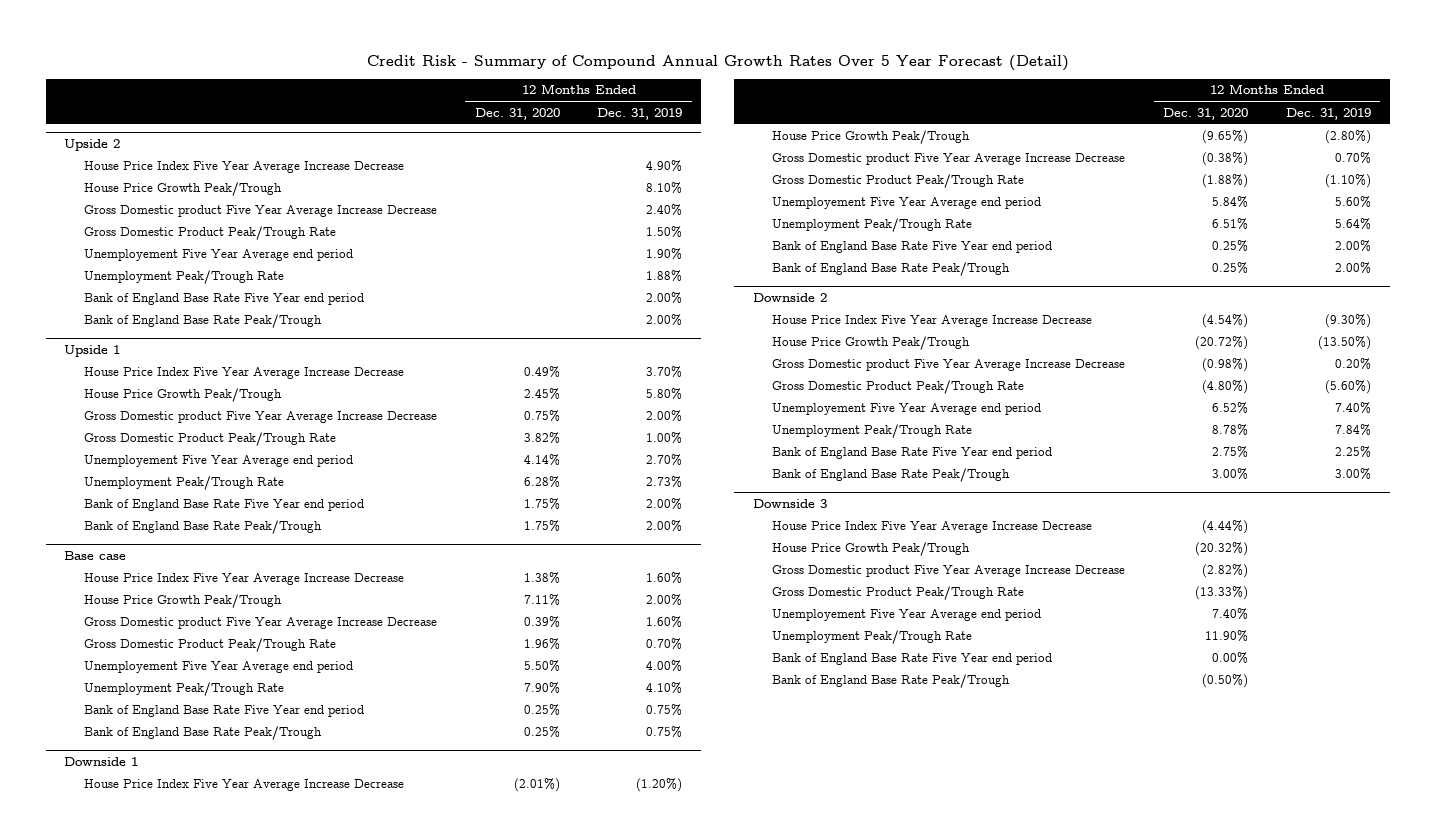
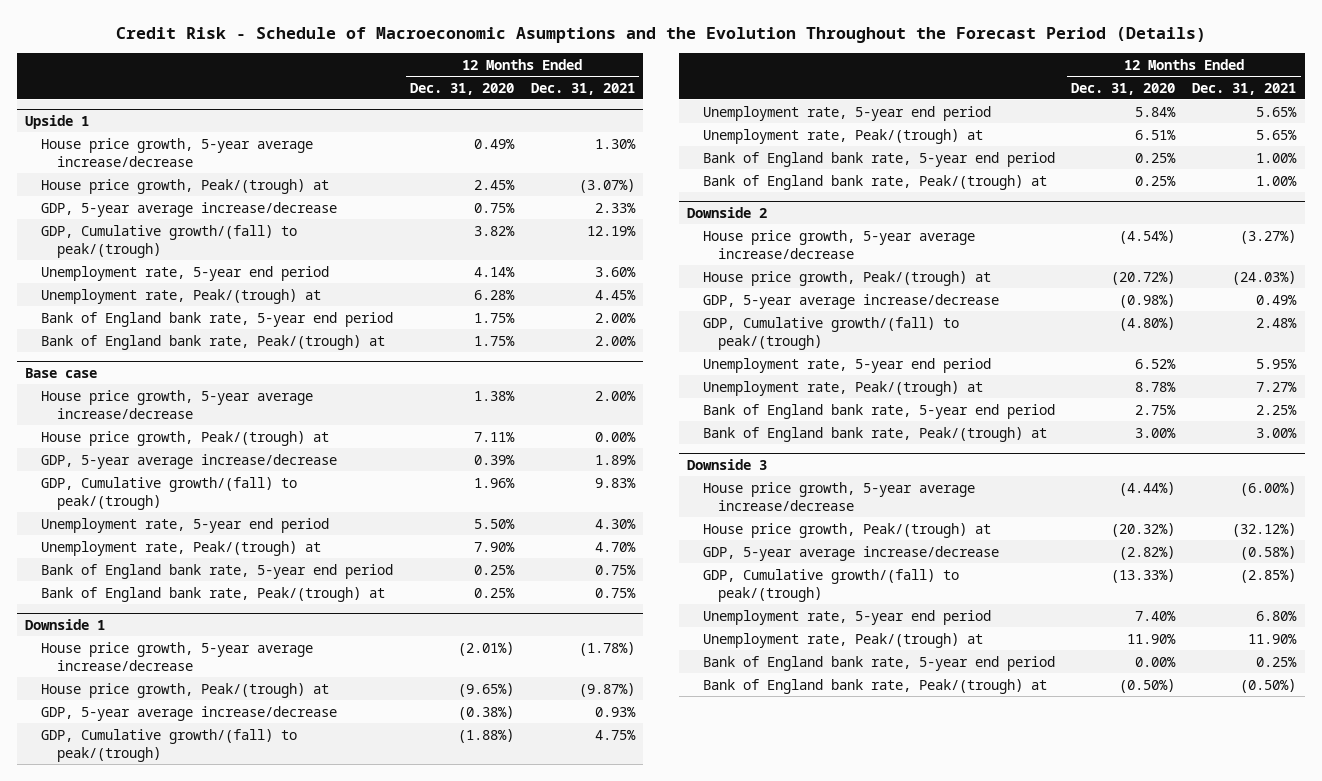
- Credit Risk - Summary of Compound Annual Growth Rates Over 5 Year Forecast (Detail)
+ Credit Risk - Schedule of Macroeconomic Asumptions and the Evolution Throughout the Forecast Period (Details)
- | 12 Months Ended Dec. 31, 2020 | 12 Months Ended Dec. 31, 2019
+ | 12 Months Ended Dec. 31, 2020 | 12 Months Ended Dec. 31, 2021
- Upside 2
- House Price Index Five Year Average Increase Decrease | | 4.90%
- House Price Growth Peak/Trough | | 8.10%
- Gross Domestic product Five Year Average Increase Decrease | | 2.40%
- Gross Domestic Product Peak/Trough Rate | | 1.50%
- Unemployement Five Year Average end period | | 1.90%
- Unemployment Peak/Trough Rate | | 1.88%
- Bank of England Base Rate Five Year end period | | 2.00%
- Bank of England Base Rate Peak/Trough | | 2.00%
@ Upside 1
- House Price Index Five Year Average Increase Decrease | 0.49% | 3.70%
- House Price Growth Peak/Trough | 2.45% | 5.80%
- Gross Domestic product Five Year Average Increase Decrease | 0.75% | 2.00%
- Gross Domestic Product Peak/Trough Rate | 3.82% | 1.00%
- Unemployement Five Year Average end period | 4.14% | 2.70%
- Unemployment Peak/Trough Rate | 6.28% | 2.73%
- Bank of England Base Rate Five Year end period | 1.75% | 2.00%
- Bank of England Base Rate Peak/Trough | 1.75% | 2.00%
+ House price growth, 5-year average increase/decrease | 0.49% | 1.30%
+ House price growth, Peak/(trough) at | 2.45% | (3.07%)
+ GDP, 5-year average increase/decrease | 0.75% | 2.33%
+ GDP, Cumulative growth/(fall) to peak/(trough) | 3.82% | 12.19%
+ Unemployment rate, 5-year end period | 4.14% | 3.60%
+ Unemployment rate, Peak/(trough) at | 6.28% | 4.45%
+ Bank of England bank rate, 5-year end period | 1.75% | 2.00%
+ Bank of England bank rate, Peak/(trough) at | 1.75% | 2.00%
@ Base case
- House Price Index Five Year Average Increase Decrease | 1.38% | 1.60%
- House Price Growth Peak/Trough | 7.11% | 2.00%
- Gross Domestic product Five Year Average Increase Decrease | 0.39% | 1.60%
- Gross Domestic Product Peak/Trough Rate | 1.96% | 0.70%
- Unemployement Five Year Average end period | 5.50% | 4.00%
- Unemployment Peak/Trough Rate | 7.90% | 4.10%
- Bank of England Base Rate Five Year end period | 0.25% | 0.75%
- Bank of England Base Rate Peak/Trough | 0.25% | 0.75%
+ House price growth, 5-year average increase/decrease | 1.38% | 2.00%
+ House price growth, Peak/(trough) at | 7.11% | 0.00%
+ GDP, 5-year average increase/decrease | 0.39% | 1.89%
+ GDP, Cumulative growth/(fall) to peak/(trough) | 1.96% | 9.83%
+ Unemployment rate, 5-year end period | 5.50% | 4.30%
+ Unemployment rate, Peak/(trough) at | 7.90% | 4.70%
+ Bank of England bank rate, 5-year end period | 0.25% | 0.75%
+ Bank of England bank rate, Peak/(trough) at | 0.25% | 0.75%
@ Downside 1
- House Price Index Five Year Average Increase Decrease | (2.01%) | (1.20%)
- House Price Growth Peak/Trough | (9.65%) | (2.80%)
- Gross Domestic product Five Year Average Increase Decrease | (0.38%) | 0.70%
- Gross Domestic Product Peak/Trough Rate | (1.88%) | (1.10%)
- Unemployement Five Year Average end period | 5.84% | 5.60%
- Unemployment Peak/Trough Rate | 6.51% | 5.64%
- Bank of England Base Rate Five Year end period | 0.25% | 2.00%
- Bank of England Base Rate Peak/Trough | 0.25% | 2.00%
+ House price growth, 5-year average increase/decrease | (2.01%) | (1.78%)
+ House price growth, Peak/(trough) at | (9.65%) | (9.87%)
+ GDP, 5-year average increase/decrease | (0.38%) | 0.93%
+ GDP, Cumulative growth/(fall) to peak/(trough) | (1.88%) | 4.75%
+ Unemployment rate, 5-year end period | 5.84% | 5.65%
+ Unemployment rate, Peak/(trough) at | 6.51% | 5.65%
+ Bank of England bank rate, 5-year end period | 0.25% | 1.00%
+ Bank of England bank rate, Peak/(trough) at | 0.25% | 1.00%
@ Downside 2
- House Price Index Five Year Average Increase Decrease | (4.54%) | (9.30%)
- House Price Growth Peak/Trough | (20.72%) | (13.50%)
- Gross Domestic product Five Year Average Increase Decrease | (0.98%) | 0.20%
- Gross Domestic Product Peak/Trough Rate | (4.80%) | (5.60%)
- Unemployement Five Year Average end period | 6.52% | 7.40%
- Unemployment Peak/Trough Rate | 8.78% | 7.84%
- Bank of England Base Rate Five Year end period | 2.75% | 2.25%
- Bank of England Base Rate Peak/Trough | 3.00% | 3.00%
+ House price growth, 5-year average increase/decrease | (4.54%) | (3.27%)
+ House price growth, Peak/(trough) at | (20.72%) | (24.03%)
+ GDP, 5-year average increase/decrease | (0.98%) | 0.49%
+ GDP, Cumulative growth/(fall) to peak/(trough) | (4.80%) | 2.48%
+ Unemployment rate, 5-year end period | 6.52% | 5.95%
+ Unemployment rate, Peak/(trough) at | 8.78% | 7.27%
+ Bank of England bank rate, 5-year end period | 2.75% | 2.25%
+ Bank of England bank rate, Peak/(trough) at | 3.00% | 3.00%
@ Downside 3
- House Price Index Five Year Average Increase Decrease | (4.44%) |
- House Price Growth Peak/Trough | (20.32%) |
- Gross Domestic product Five Year Average Increase Decrease | (2.82%) |
- Gross Domestic Product Peak/Trough Rate | (13.33%) |
- Unemployement Five Year Average end period | 7.40% |
- Unemployment Peak/Trough Rate | 11.90% |
- Bank of England Base Rate Five Year end period | 0.00% |
- Bank of England Base Rate Peak/Trough | (0.50%) |
+ House price growth, 5-year average increase/decrease | (4.44%) | (6.00%)
+ House price growth, Peak/(trough) at | (20.32%) | (32.12%)
+ GDP, 5-year average increase/decrease | (2.82%) | (0.58%)
+ GDP, Cumulative growth/(fall) to peak/(trough) | (13.33%) | (2.85%)
+ Unemployment rate, 5-year end period | 7.40% | 6.80%
+ Unemployment rate, Peak/(trough) at | 11.90% | 11.90%
+ Bank of England bank rate, 5-year end period | 0.00% | 0.25%
+ Bank of England bank rate, Peak/(trough) at | (0.50%) | (0.50%)

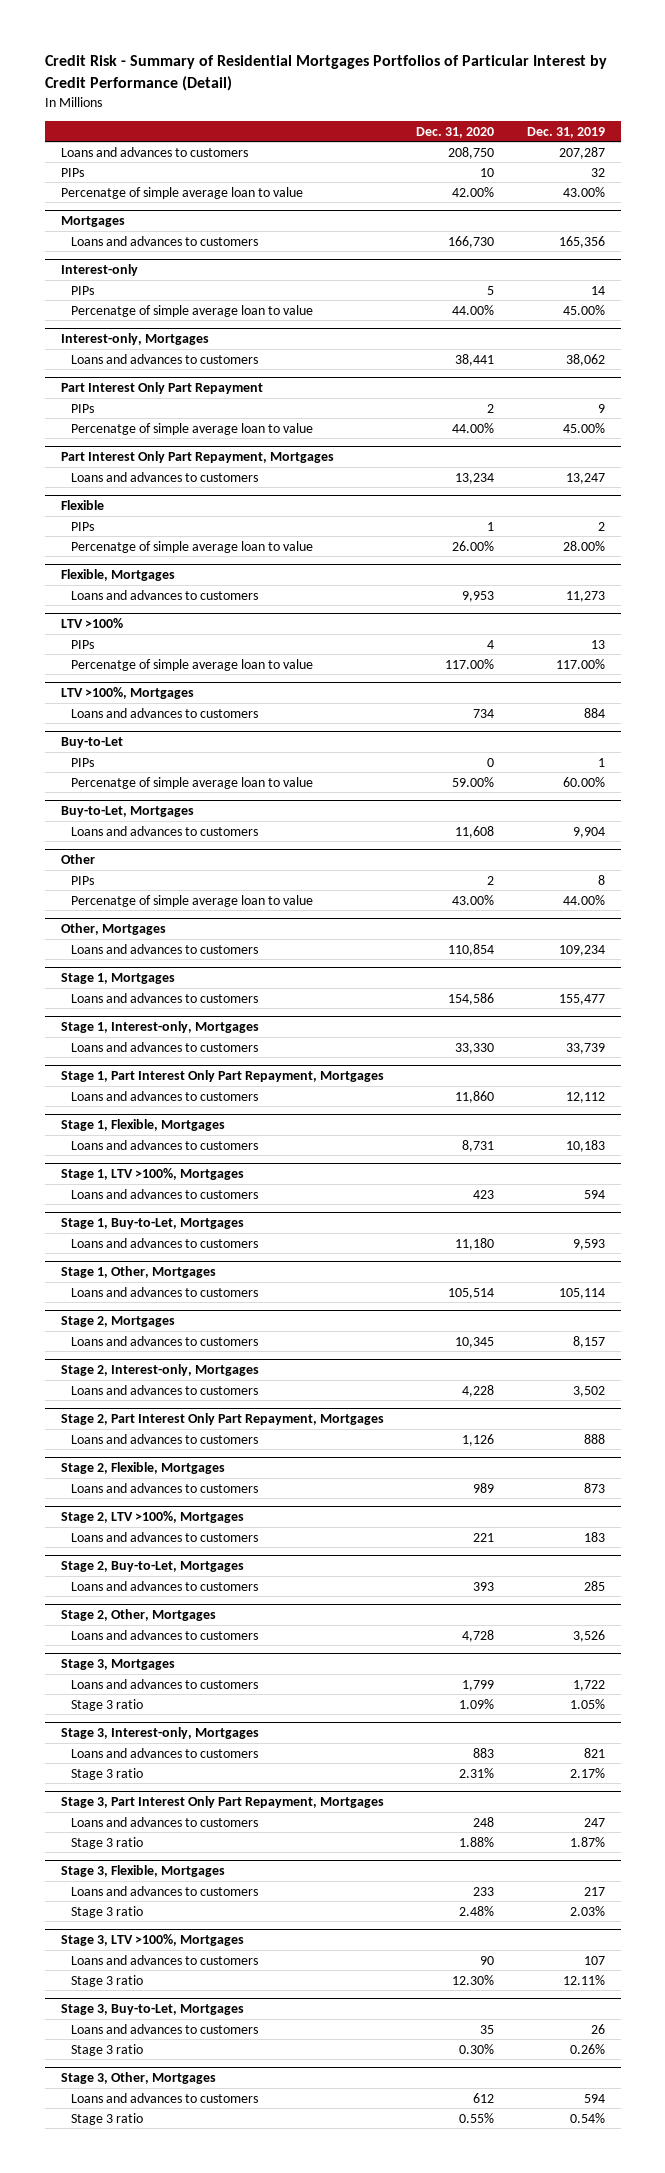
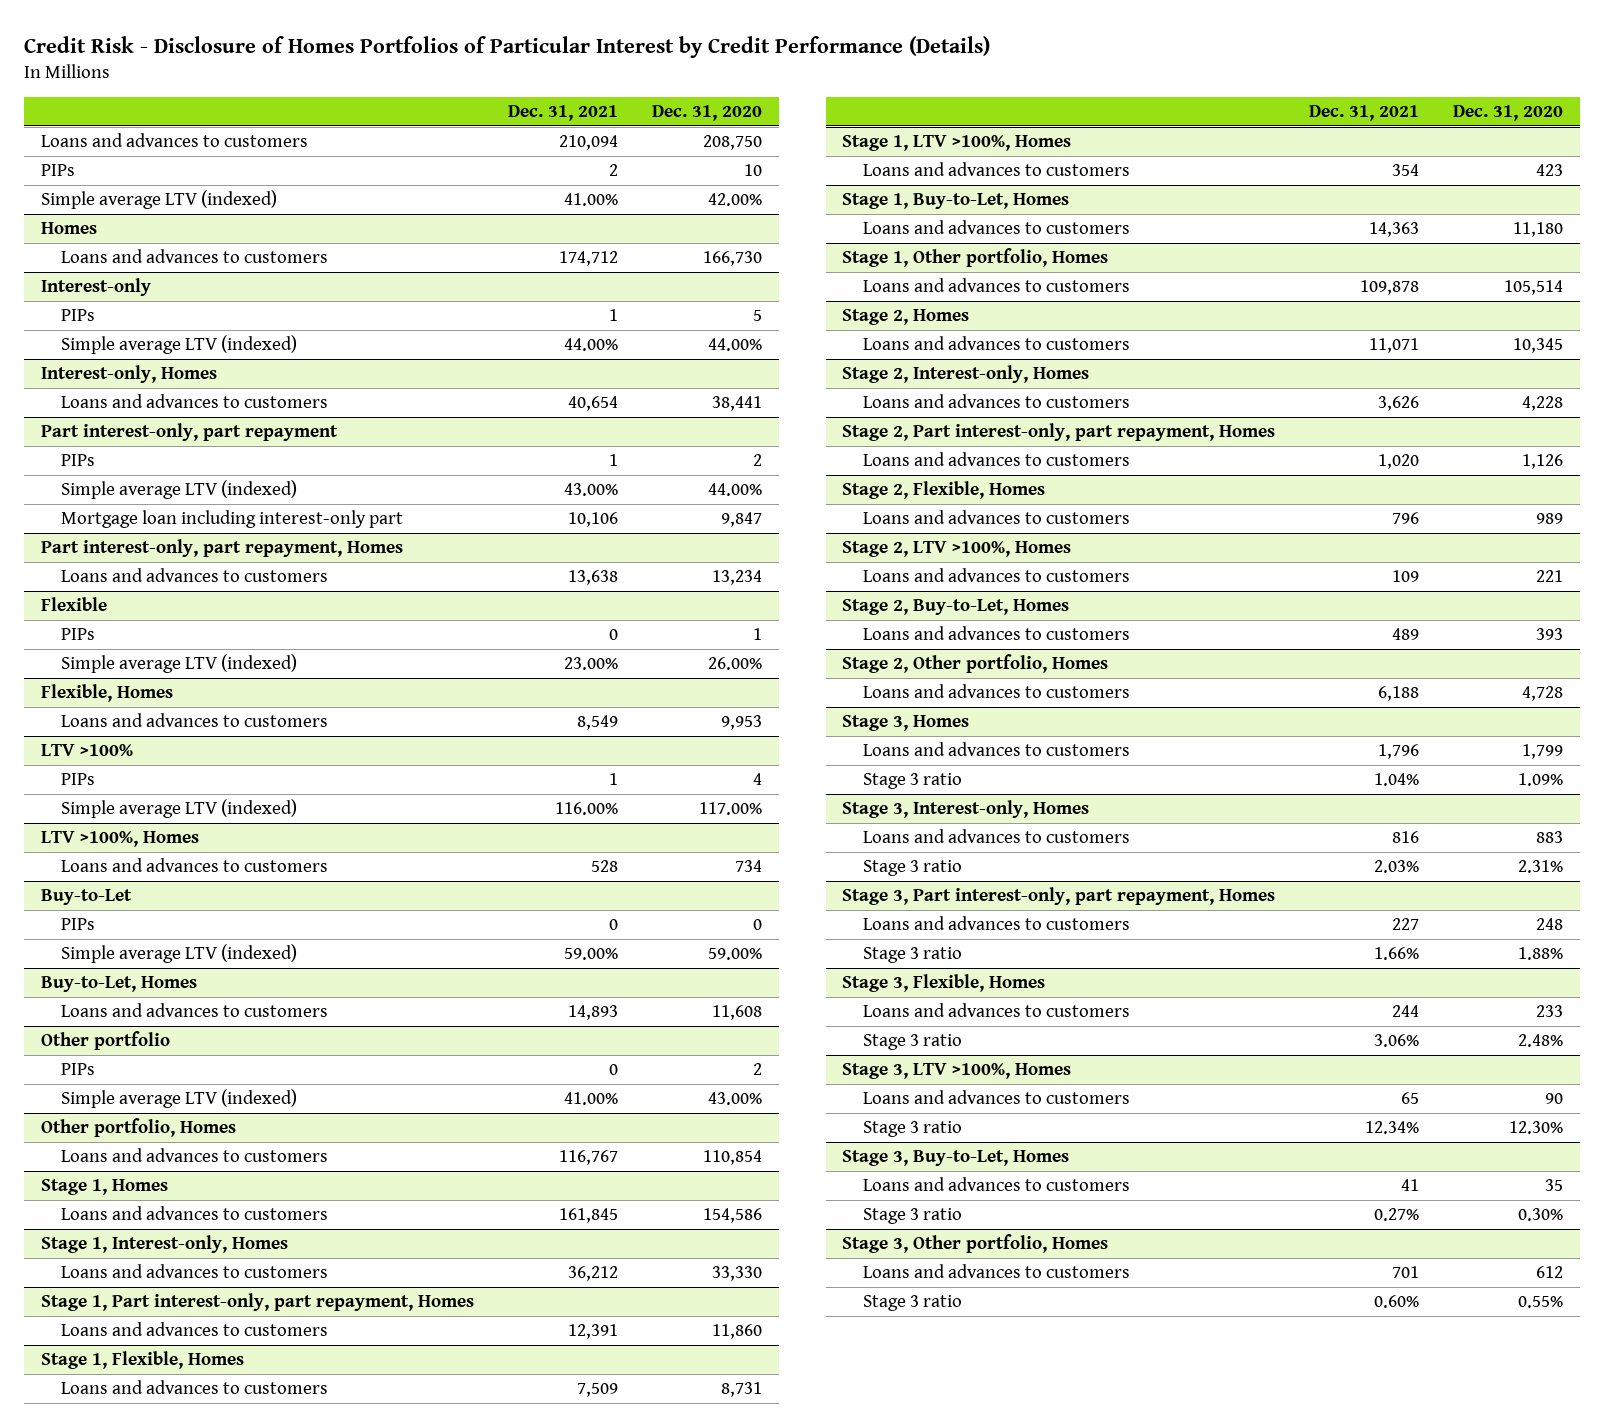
- Credit Risk - Summary of Residential Mortgages Portfolios of Particular Interest by Credit Performance (Detail)
+ Credit Risk - Disclosure of Homes Portfolios of Particular Interest by Credit Performance (Details)
- | Dec. 31, 2020 | Dec. 31, 2019
+ | Dec. 31, 2021 | Dec. 31, 2020
- Percenatge of simple average loan to value | 42.00% | 43.00%
- Mortgages
+ Simple average LTV (indexed) | 41.00% | 42.00%
+ Homes
@ Interest-only
- Percenatge of simple average loan to value | 44.00% | 45.00%
- Interest-only, Mortgages
@ Interest-only
+ Simple average LTV (indexed) | 44.00% | 44.00%
+ Interest-only, Homes
- Part Interest Only Part Repayment
+ Part interest-only, part repayment
- Percenatge of simple average loan to value | 44.00% | 45.00%
- Part Interest Only Part Repayment, Mortgages
+ Simple average LTV (indexed) | 43.00% | 44.00%
+ Mortgage loan including interest-only part | 10,106 | 9,847
+ Part interest-only, part repayment, Homes
@ Flexible
- Percenatge of simple average loan to value | 26.00% | 28.00%
- Flexible, Mortgages
@ Flexible
+ Simple average LTV (indexed) | 23.00% | 26.00%
+ Flexible, Homes
@ LTV >100%
- Percenatge of simple average loan to value | 117.00% | 117.00%
- LTV >100%, Mortgages
@ LTV >100%
+ Simple average LTV (indexed) | 116.00% | 117.00%
+ LTV >100%, Homes
@ Buy-to-Let
- Percenatge of simple average loan to value | 59.00% | 60.00%
- Buy-to-Let, Mortgages
@ Buy-to-Let
+ Simple average LTV (indexed) | 59.00% | 59.00%
+ Buy-to-Let, Homes
- Other
+ Other portfolio
- Percenatge of simple average loan to value | 43.00% | 44.00%
- Other, Mortgages
+ Simple average LTV (indexed) | 41.00% | 43.00%
+ Other portfolio, Homes
- Stage 1, Mortgages
+ Stage 1, Homes
- Stage 1, Interest-only, Mortgages
+ Stage 1, Interest-only, Homes
- Stage 1, Part Interest Only Part Repayment, Mortgages
+ Stage 1, Part interest-only, part repayment, Homes
- Stage 1, Flexible, Mortgages
+ Stage 1, Flexible, Homes
- Stage 1, LTV >100%, Mortgages
+ Stage 1, LTV >100%, Homes
- Stage 1, Buy-to-Let, Mortgages
+ Stage 1, Buy-to-Let, Homes
- Stage 1, Other, Mortgages
+ Stage 1, Other portfolio, Homes
- Stage 2, Mortgages
+ Stage 2, Homes
- Stage 2, Interest-only, Mortgages
+ Stage 2, Interest-only, Homes
- Stage 2, Part Interest Only Part Repayment, Mortgages
+ Stage 2, Part interest-only, part repayment, Homes
- Stage 2, Flexible, Mortgages
+ Stage 2, Flexible, Homes
- Stage 2, LTV >100%, Mortgages
+ Stage 2, LTV >100%, Homes
- Stage 2, Buy-to-Let, Mortgages
+ Stage 2, Buy-to-Let, Homes
- Stage 2, Other, Mortgages
+ Stage 2, Other portfolio, Homes
- Stage 3, Mortgages
+ Stage 3, Homes
- Stage 3, Interest-only, Mortgages
+ Stage 3, Interest-only, Homes
- Stage 3, Part Interest Only Part Repayment, Mortgages
+ Stage 3, Part interest-only, part repayment, Homes
- Stage 3, Flexible, Mortgages
+ Stage 3, Flexible, Homes
- Stage 3, LTV >100%, Mortgages
+ Stage 3, LTV >100%, Homes
- Stage 3, Buy-to-Let, Mortgages
+ Stage 3, Buy-to-Let, Homes
- Stage 3, Other, Mortgages
+ Stage 3, Other portfolio, Homes

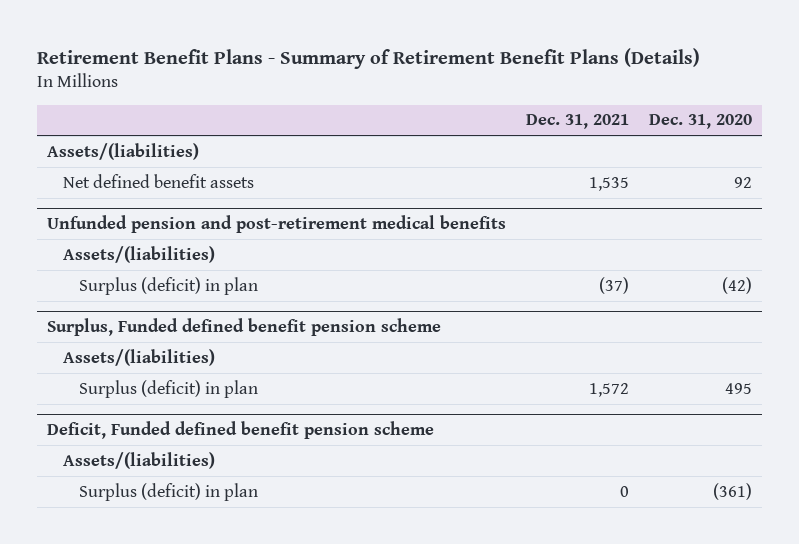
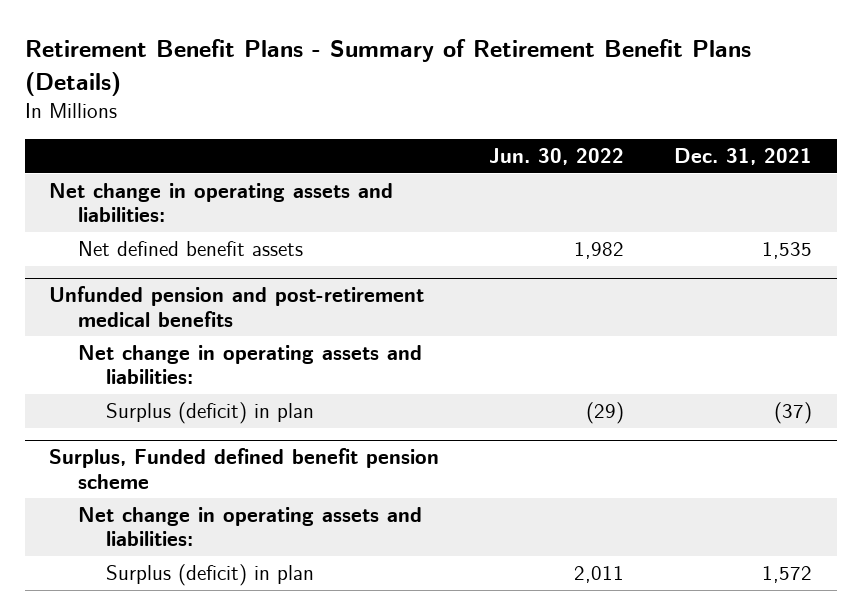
- | Dec. 31, 2021 | Dec. 31, 2020
+ | Jun. 30, 2022 | Dec. 31, 2021
- Assets/(liabilities)
+ Net change in operating assets and liabilities:
@ Unfunded pension and post-retirement medical benefits
- Assets/(liabilities)
+ Net change in operating assets and liabilities:
@ Surplus, Funded defined benefit pension scheme
- Assets/(liabilities)
+ Net change in operating assets and liabilities:
- Deficit, Funded defined benefit pension scheme
- Assets/(liabilities)
- Surplus (deficit) in plan | 0 | (361)

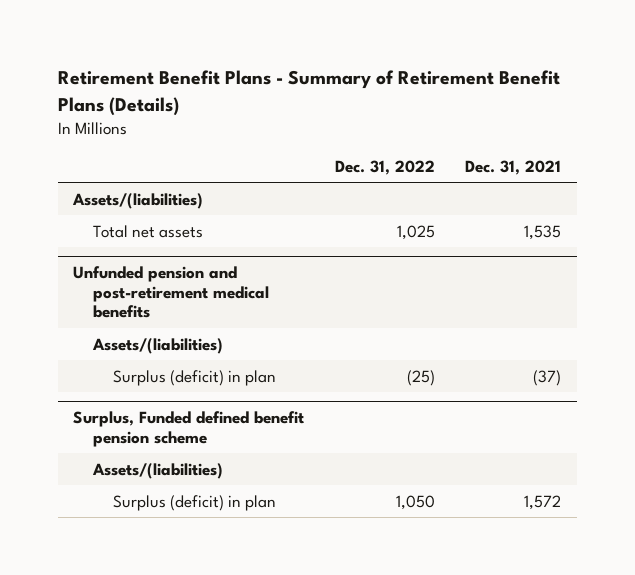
- | Jun. 30, 2022 | Dec. 31, 2021
+ | Dec. 31, 2022 | Dec. 31, 2021
- Net change in operating assets and liabilities:
- Net defined benefit assets | 1,982 | 1,535
+ Assets/(liabilities)
+ Total net assets | 1,025 | 1,535
@ Unfunded pension and post-retirement medical benefits
- Net change in operating assets and liabilities:
+ Assets/(liabilities)
@ Surplus, Funded defined benefit pension scheme
- Net change in operating assets and liabilities:
+ Assets/(liabilities)

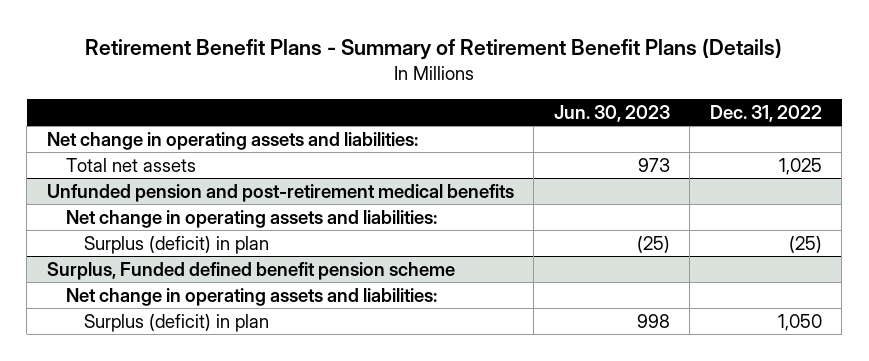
- | Dec. 31, 2022 | Dec. 31, 2021
+ | Jun. 30, 2023 | Dec. 31, 2022
- Assets/(liabilities)
+ Net change in operating assets and liabilities:
@ Unfunded pension and post-retirement medical benefits
- Assets/(liabilities)
+ Net change in operating assets and liabilities:
@ Surplus, Funded defined benefit pension scheme
- Assets/(liabilities)
+ Net change in operating assets and liabilities:

